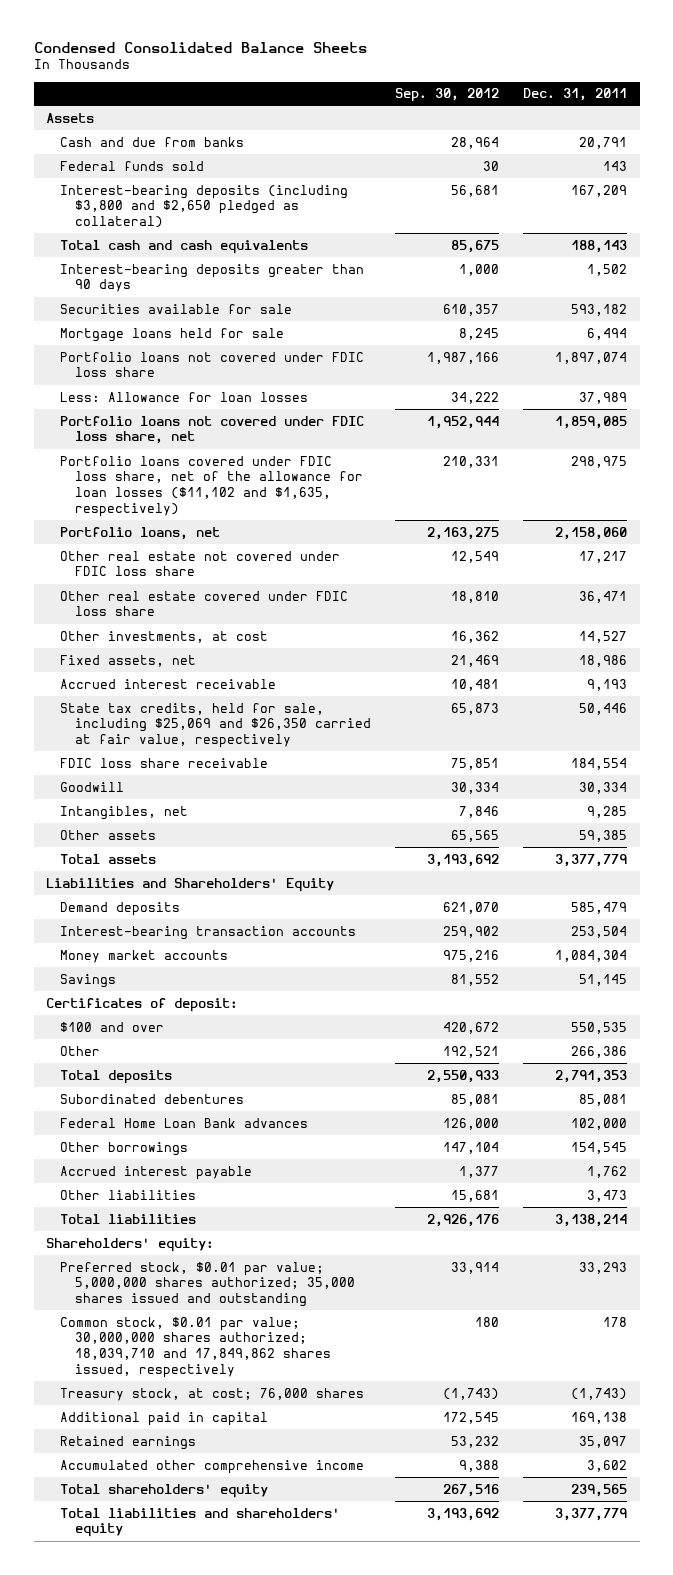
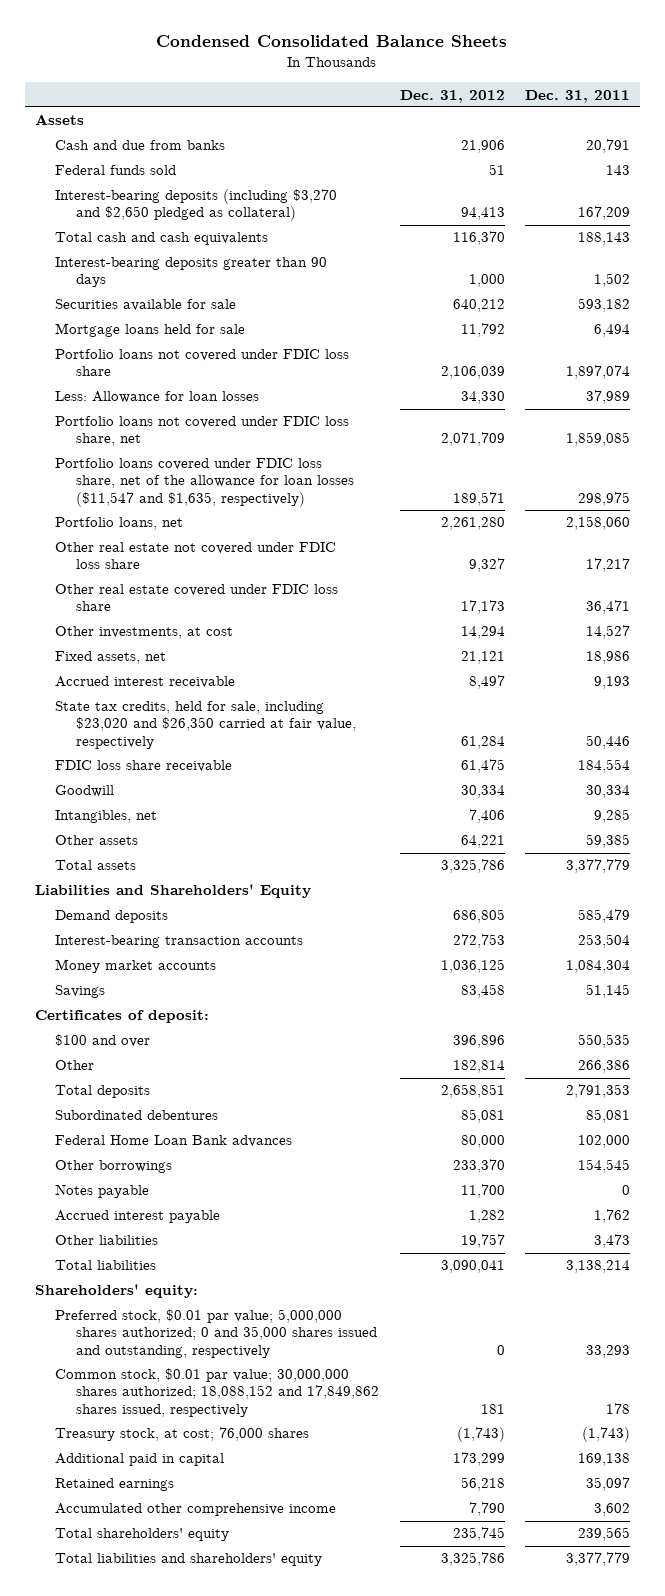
- | Sep. 30, 2012 | Dec. 31, 2011
+ | Dec. 31, 2012 | Dec. 31, 2011
- Interest-bearing deposits (including $3,800 and $2,650 pledged as collateral) | 56,681 | 167,209
+ Interest-bearing deposits (including $3,270 and $2,650 pledged as collateral) | 94,413 | 167,209
- Portfolio loans covered under FDIC loss share, net of the allowance for loan losses ($11,102 and $1,635, respectively) | 210,331 | 298,975
+ Portfolio loans covered under FDIC loss share, net of the allowance for loan losses ($11,547 and $1,635, respectively) | 189,571 | 298,975
- State tax credits, held for sale, including $25,069 and $26,350 carried at fair value, respectively | 65,873 | 50,446
+ State tax credits, held for sale, including $23,020 and $26,350 carried at fair value, respectively | 61,284 | 50,446
+ Notes payable | 11,700 | 0
- Preferred stock, $0.01 par value; 5,000,000 shares authorized; 35,000 shares issued and outstanding | 33,914 | 33,293
- Common stock, $0.01 par value; 30,000,000 shares authorized; 18,039,710 and 17,849,862 shares issued, respectively | 180 | 178
+ Preferred stock, $0.01 par value; 5,000,000 shares authorized; 0 and 35,000 shares issued and outstanding, respectively | 0 | 33,293
+ Common stock, $0.01 par value; 30,000,000 shares authorized; 18,088,152 and 17,849,862 shares issued, respectively | 181 | 178

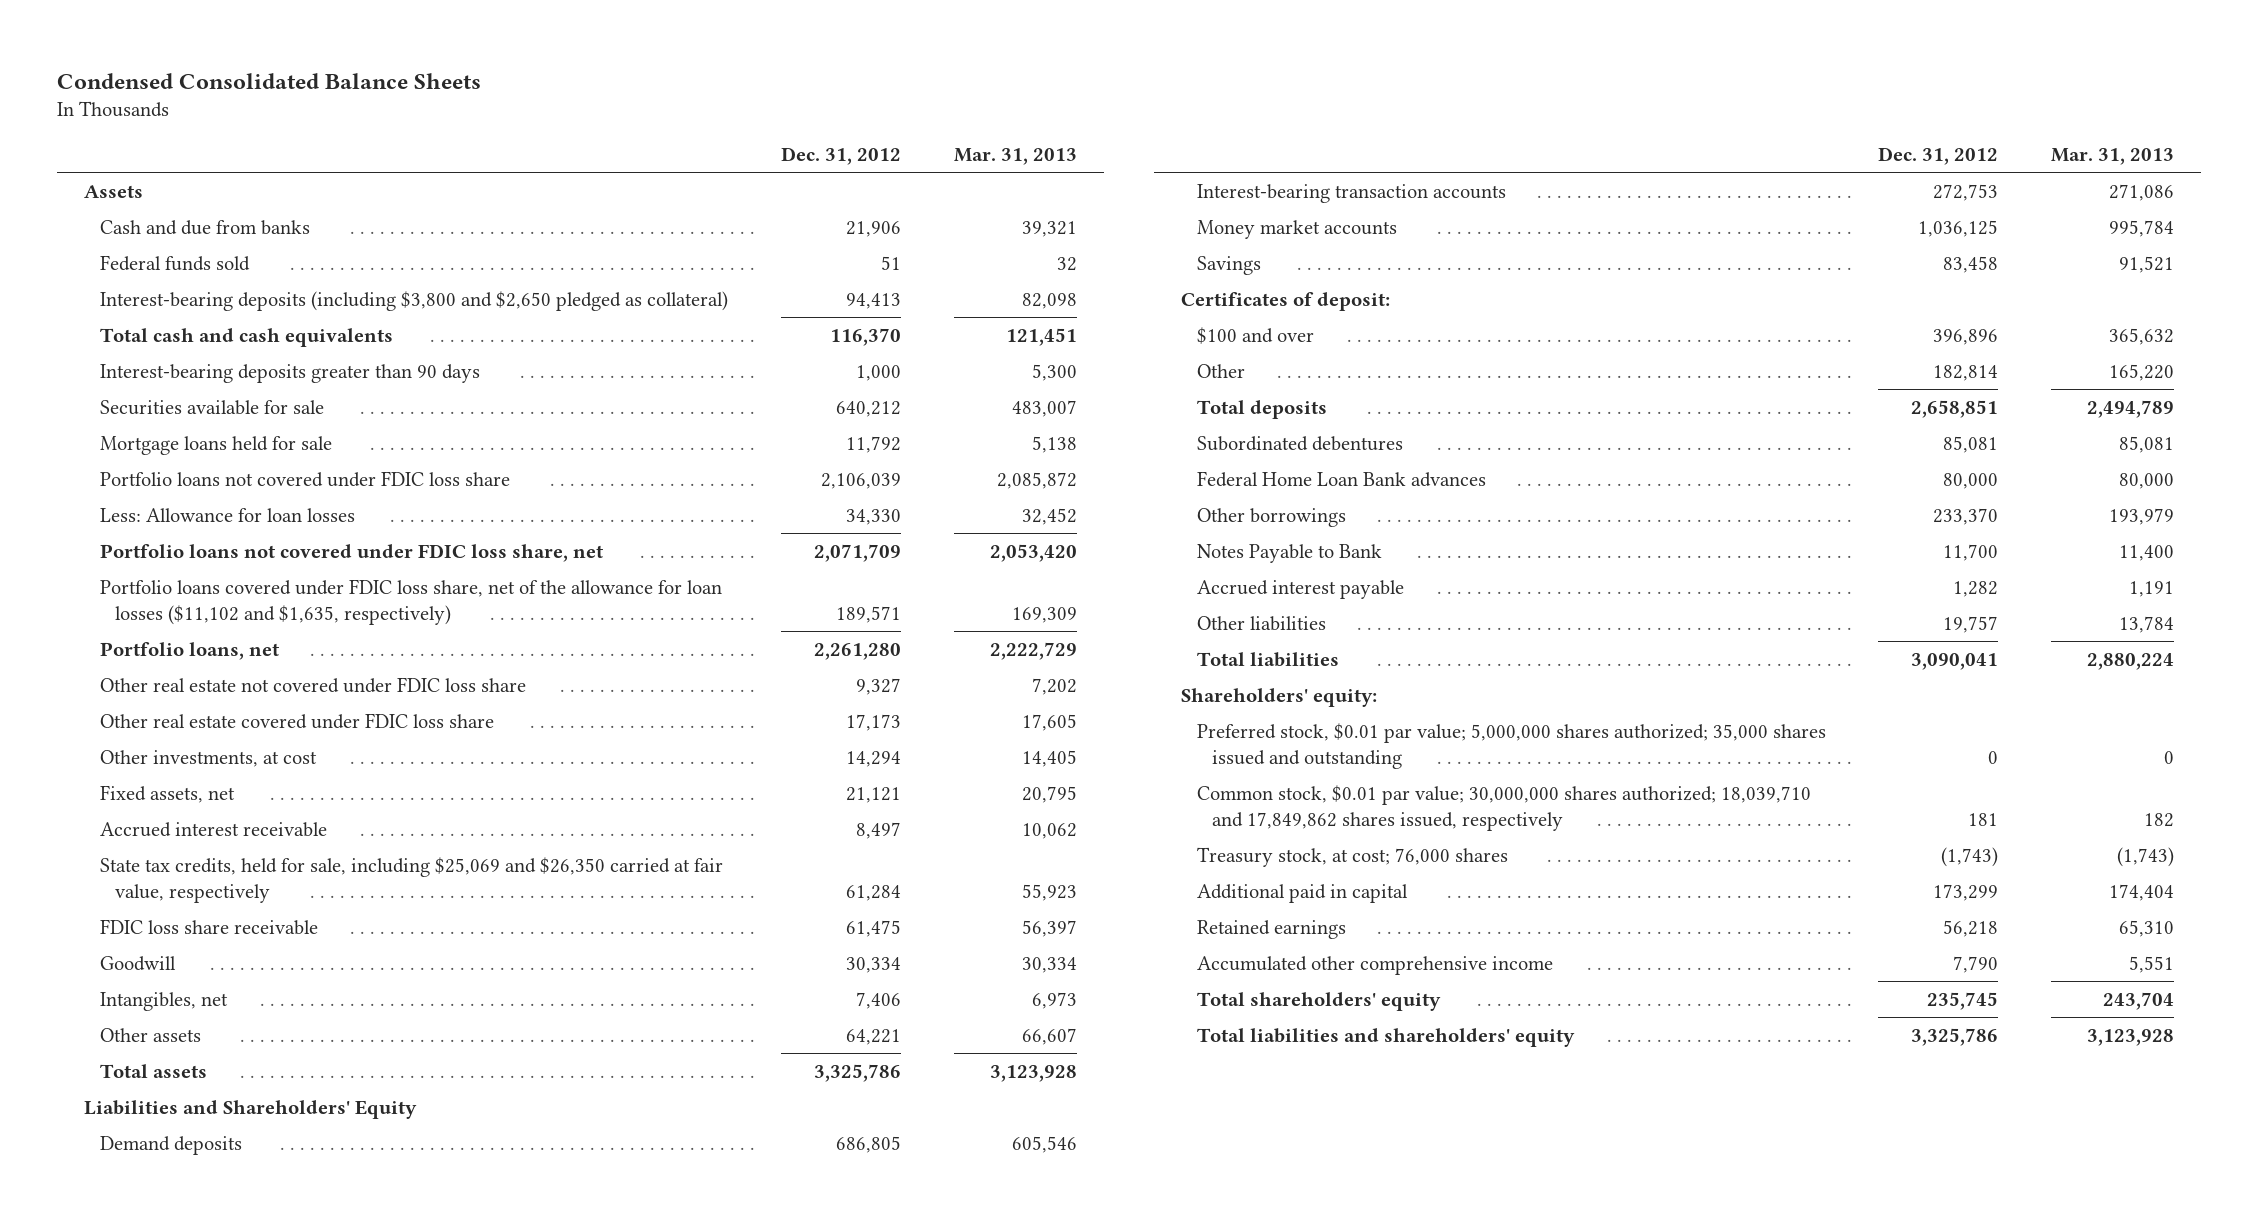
- | Dec. 31, 2012 | Dec. 31, 2011
+ | Dec. 31, 2012 | Mar. 31, 2013
- Interest-bearing deposits (including $3,270 and $2,650 pledged as collateral) | 94,413 | 167,209
+ Interest-bearing deposits (including $3,800 and $2,650 pledged as collateral) | 94,413 | 82,098
- Portfolio loans covered under FDIC loss share, net of the allowance for loan losses ($11,547 and $1,635, respectively) | 189,571 | 298,975
+ Portfolio loans covered under FDIC loss share, net of the allowance for loan losses ($11,102 and $1,635, respectively) | 189,571 | 169,309
- State tax credits, held for sale, including $23,020 and $26,350 carried at fair value, respectively | 61,284 | 50,446
+ State tax credits, held for sale, including $25,069 and $26,350 carried at fair value, respectively | 61,284 | 55,923
- Notes payable | 11,700 | 0
+ Notes Payable to Bank | 11,700 | 11,400
- Preferred stock, $0.01 par value; 5,000,000 shares authorized; 0 and 35,000 shares issued and outstanding, respectively | 0 | 33,293
- Common stock, $0.01 par value; 30,000,000 shares authorized; 18,088,152 and 17,849,862 shares issued, respectively | 181 | 178
+ Preferred stock, $0.01 par value; 5,000,000 shares authorized; 35,000 shares issued and outstanding | 0 | 0
+ Common stock, $0.01 par value; 30,000,000 shares authorized; 18,039,710 and 17,849,862 shares issued, respectively | 181 | 182

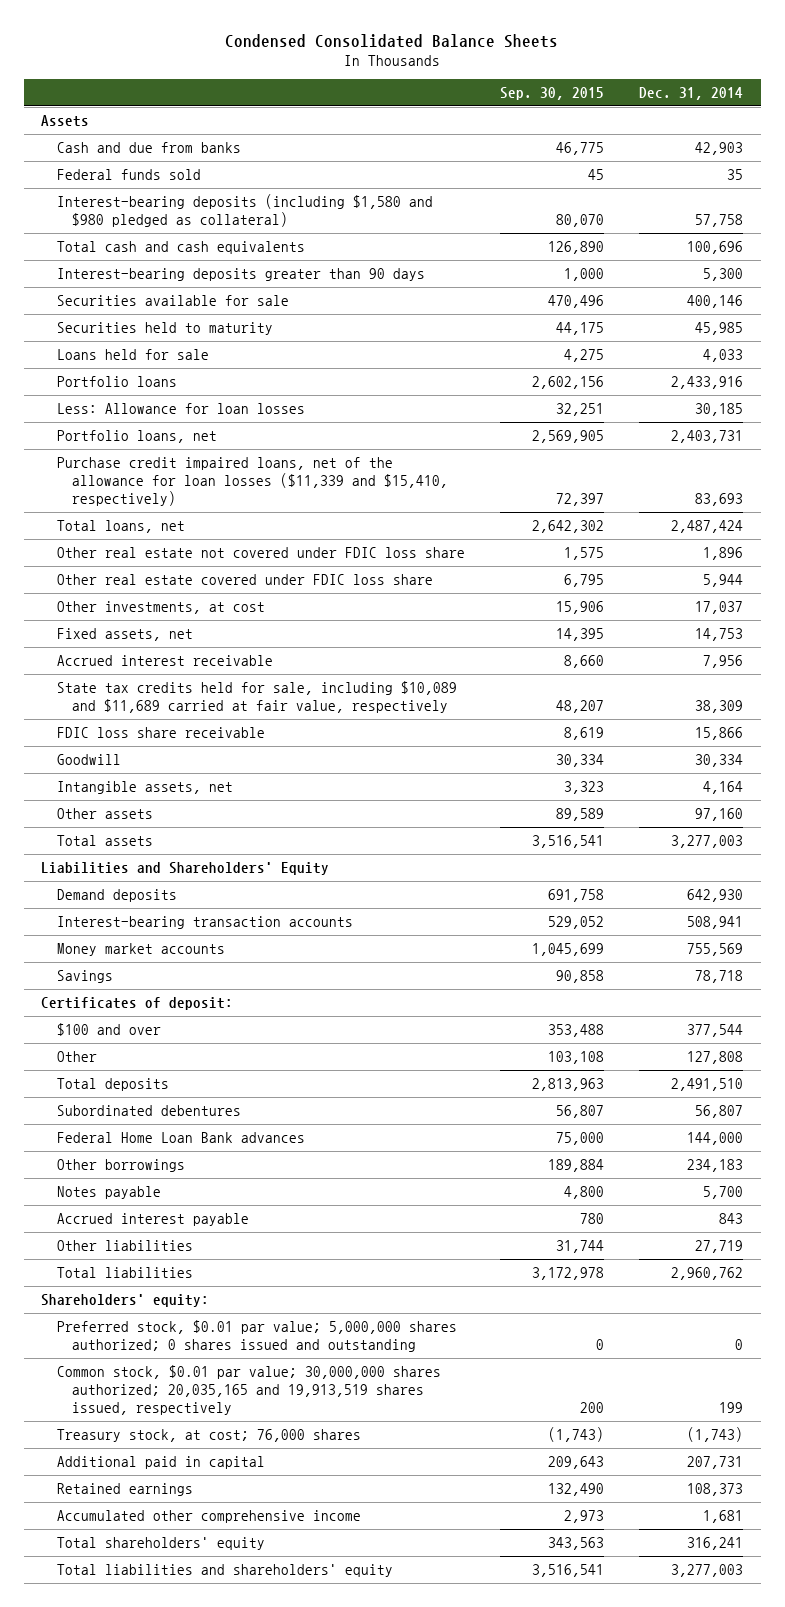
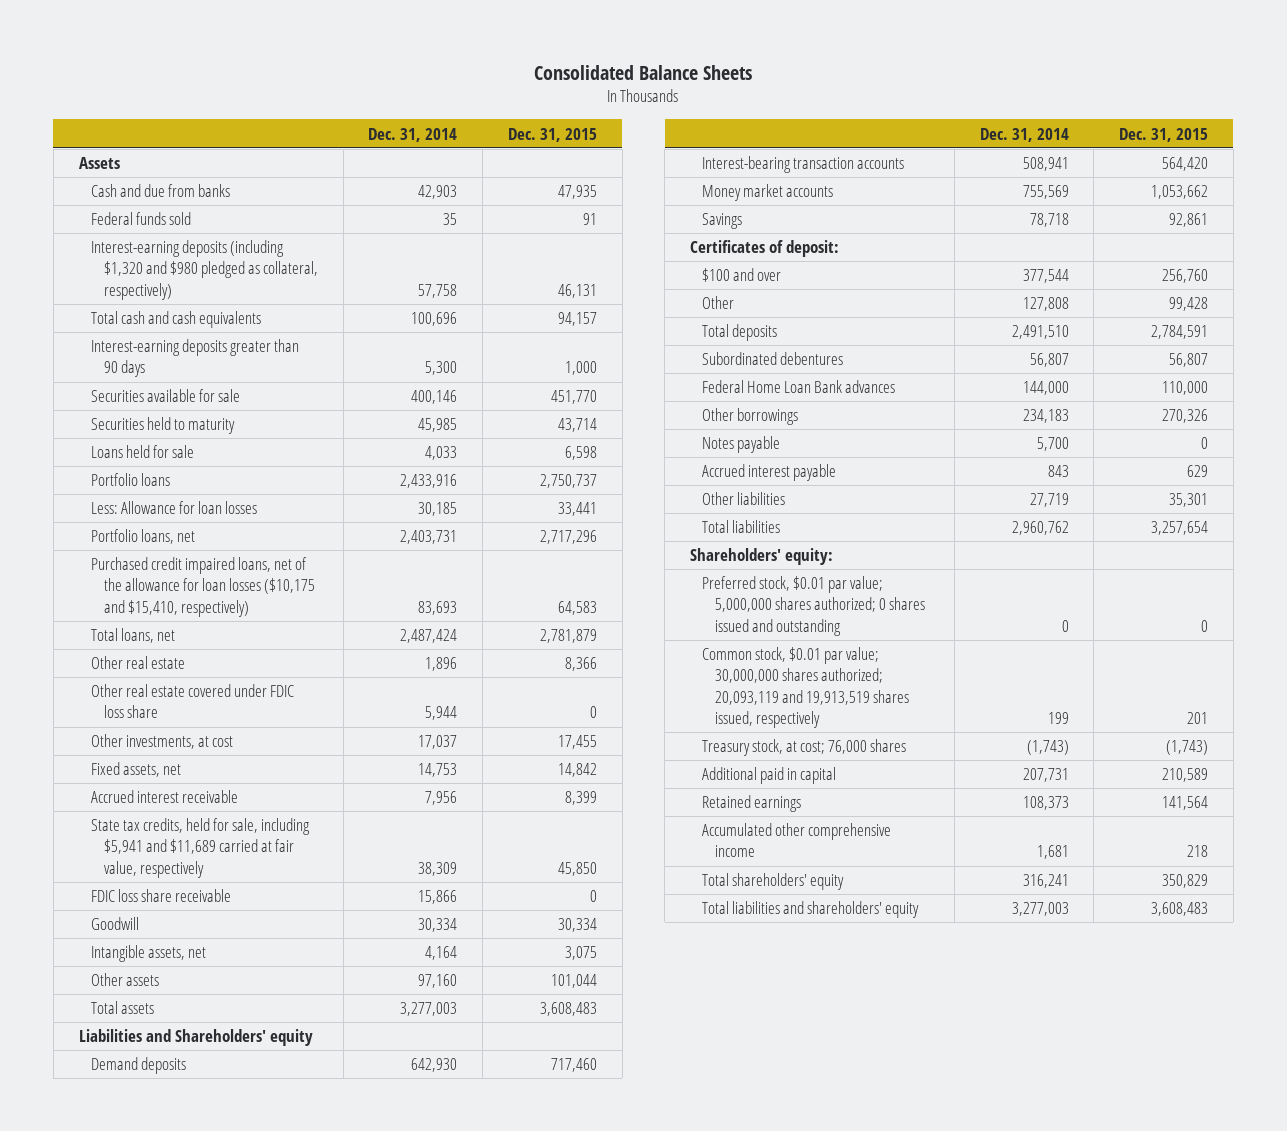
- Condensed Consolidated Balance Sheets
+ Consolidated Balance Sheets
- | Sep. 30, 2015 | Dec. 31, 2014
+ | Dec. 31, 2014 | Dec. 31, 2015
- Interest-bearing deposits (including $1,580 and $980 pledged as collateral) | 80,070 | 57,758
+ Interest-earning deposits (including $1,320 and $980 pledged as collateral, respectively) | 57,758 | 46,131
- Interest-bearing deposits greater than 90 days | 1,000 | 5,300
+ Interest-earning deposits greater than 90 days | 5,300 | 1,000
- Purchase credit impaired loans, net of the allowance for loan losses ($11,339 and $15,410, respectively) | 72,397 | 83,693
+ Purchased credit impaired loans, net of the allowance for loan losses ($10,175 and $15,410, respectively) | 83,693 | 64,583
- Other real estate not covered under FDIC loss share | 1,575 | 1,896
+ Other real estate | 1,896 | 8,366
- State tax credits held for sale, including $10,089 and $11,689 carried at fair value, respectively | 48,207 | 38,309
+ State tax credits, held for sale, including $5,941 and $11,689 carried at fair value, respectively | 38,309 | 45,850
- Liabilities and Shareholders' Equity
+ Liabilities and Shareholders' equity
- Common stock, $0.01 par value; 30,000,000 shares authorized; 20,035,165 and 19,913,519 shares issued, respectively | 200 | 199
+ Common stock, $0.01 par value; 30,000,000 shares authorized; 20,093,119 and 19,913,519 shares issued, respectively | 199 | 201

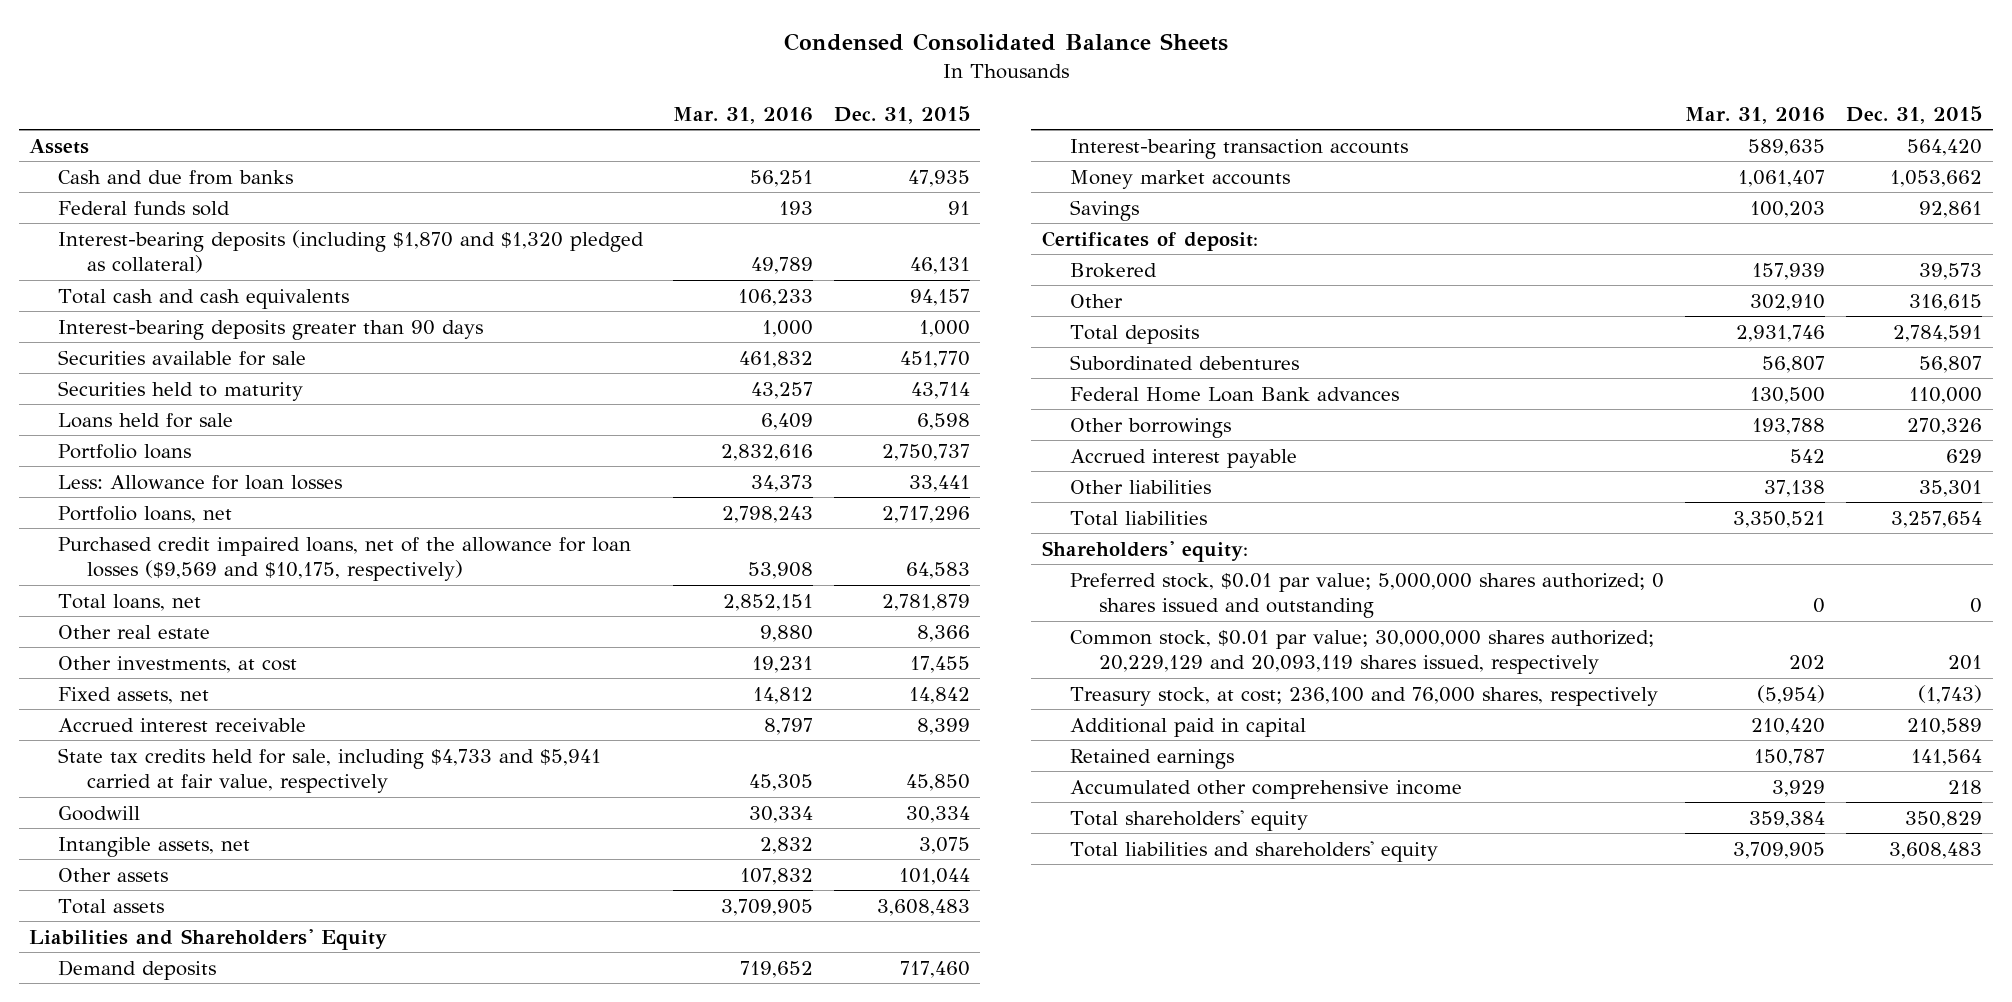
- Consolidated Balance Sheets
+ Condensed Consolidated Balance Sheets
- | Dec. 31, 2014 | Dec. 31, 2015
+ | Mar. 31, 2016 | Dec. 31, 2015
- Interest-earning deposits (including $1,320 and $980 pledged as collateral, respectively) | 57,758 | 46,131
+ Interest-bearing deposits (including $1,870 and $1,320 pledged as collateral) | 49,789 | 46,131
- Interest-earning deposits greater than 90 days | 5,300 | 1,000
+ Interest-bearing deposits greater than 90 days | 1,000 | 1,000
- Purchased credit impaired loans, net of the allowance for loan losses ($10,175 and $15,410, respectively) | 83,693 | 64,583
+ Purchased credit impaired loans, net of the allowance for loan losses ($9,569 and $10,175, respectively) | 53,908 | 64,583
- Other real estate covered under FDIC loss share | 5,944 | 0
- State tax credits, held for sale, including $5,941 and $11,689 carried at fair value, respectively | 38,309 | 45,850
- FDIC loss share receivable | 15,866 | 0
+ State tax credits held for sale, including $4,733 and $5,941 carried at fair value, respectively | 45,305 | 45,850
- Liabilities and Shareholders' equity
+ Liabilities and Shareholders' Equity
- $100 and over | 377,544 | 256,760
- Other | 127,808 | 99,428
+ Brokered | 157,939 | 39,573
+ Other | 302,910 | 316,615
- Notes payable | 5,700 | 0
- Common stock, $0.01 par value; 30,000,000 shares authorized; 20,093,119 and 19,913,519 shares issued, respectively | 199 | 201
- Treasury stock, at cost; 76,000 shares | (1,743) | (1,743)
+ Common stock, $0.01 par value; 30,000,000 shares authorized; 20,229,129 and 20,093,119 shares issued, respectively | 202 | 201
+ Treasury stock, at cost; 236,100 and 76,000 shares, respectively | (5,954) | (1,743)

